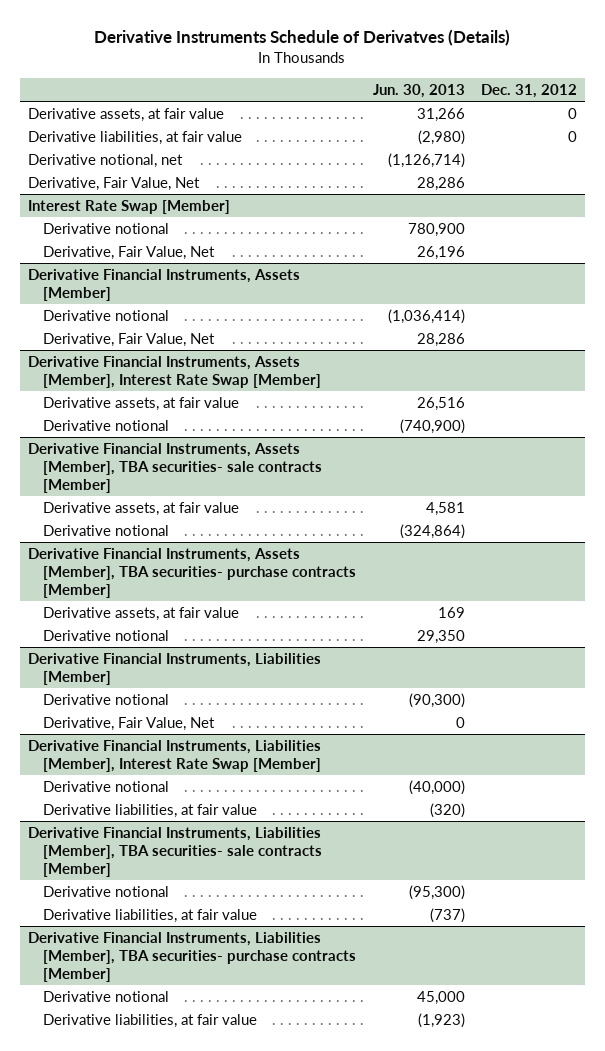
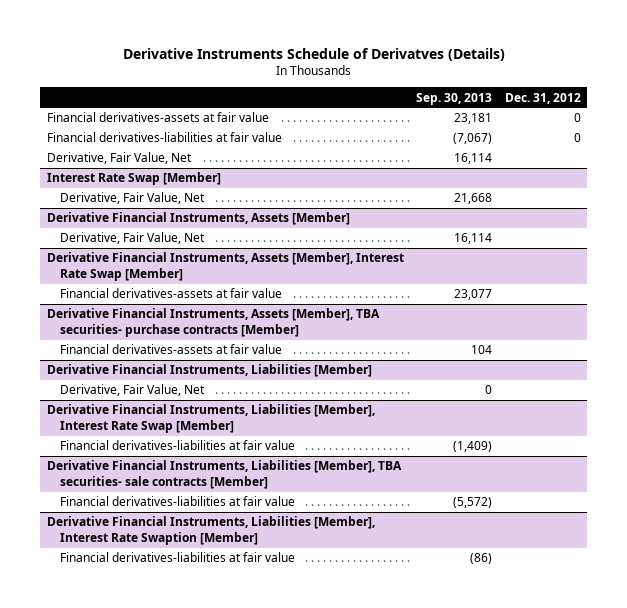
- | Jun. 30, 2013 | Dec. 31, 2012
+ | Sep. 30, 2013 | Dec. 31, 2012
- Derivative assets, at fair value | 31,266 | 0
- Derivative liabilities, at fair value | (2,980) | 0
- Derivative notional, net | (1,126,714) |
+ Financial derivatives-assets at fair value | 23,181 | 0
+ Financial derivatives-liabilities at fair value | (7,067) | 0
@ Interest Rate Swap [Member]
- Derivative notional | 780,900 |
@ Derivative Financial Instruments, Assets [Member]
- Derivative notional | (1,036,414) |
@ Derivative Financial Instruments, Assets [Member], Interest Rate Swap [Member]
- Derivative assets, at fair value | 26,516 |
- Derivative notional | (740,900) |
- Derivative Financial Instruments, Assets [Member], TBA securities- sale contracts [Member]
- Derivative assets, at fair value | 4,581 |
- Derivative notional | (324,864) |
@ Derivative Financial Instruments, Assets [Member], Interest Rate Swap [Member]
+ Financial derivatives-assets at fair value | 23,077 |
@ Derivative Financial Instruments, Assets [Member], TBA securities- purchase contracts [Member]
- Derivative assets, at fair value | 169 |
- Derivative notional | 29,350 |
+ Financial derivatives-assets at fair value | 104 |
@ Derivative Financial Instruments, Liabilities [Member]
- Derivative notional | (90,300) |
@ Derivative Financial Instruments, Liabilities [Member], Interest Rate Swap [Member]
- Derivative notional | (40,000) |
- Derivative liabilities, at fair value | (320) |
+ Financial derivatives-liabilities at fair value | (1,409) |
@ Derivative Financial Instruments, Liabilities [Member], TBA securities- sale contracts [Member]
- Derivative notional | (95,300) |
- Derivative liabilities, at fair value | (737) |
- Derivative Financial Instruments, Liabilities [Member], TBA securities- purchase contracts [Member]
- Derivative notional | 45,000 |
- Derivative liabilities, at fair value | (1,923) |
@ Derivative Financial Instruments, Liabilities [Member], TBA securities- sale contracts [Member]
+ Financial derivatives-liabilities at fair value | (5,572) |
+ Derivative Financial Instruments, Liabilities [Member], Interest Rate Swaption [Member]
+ Financial derivatives-liabilities at fair value | (86) |

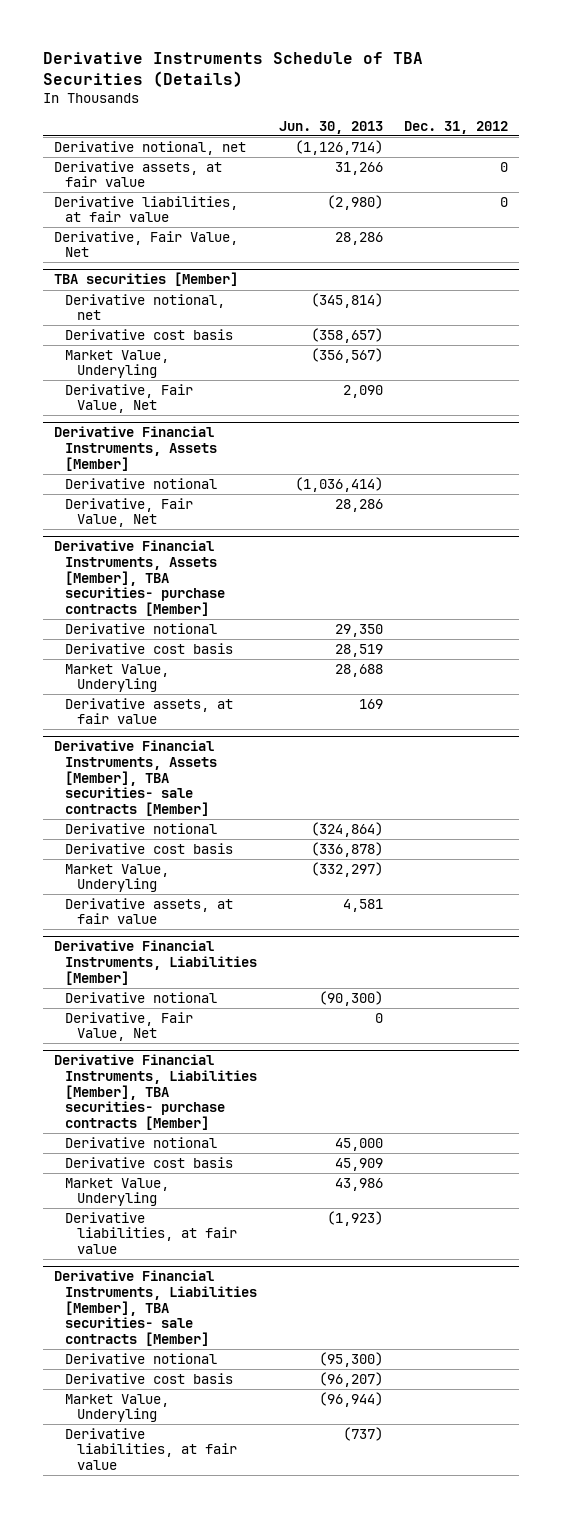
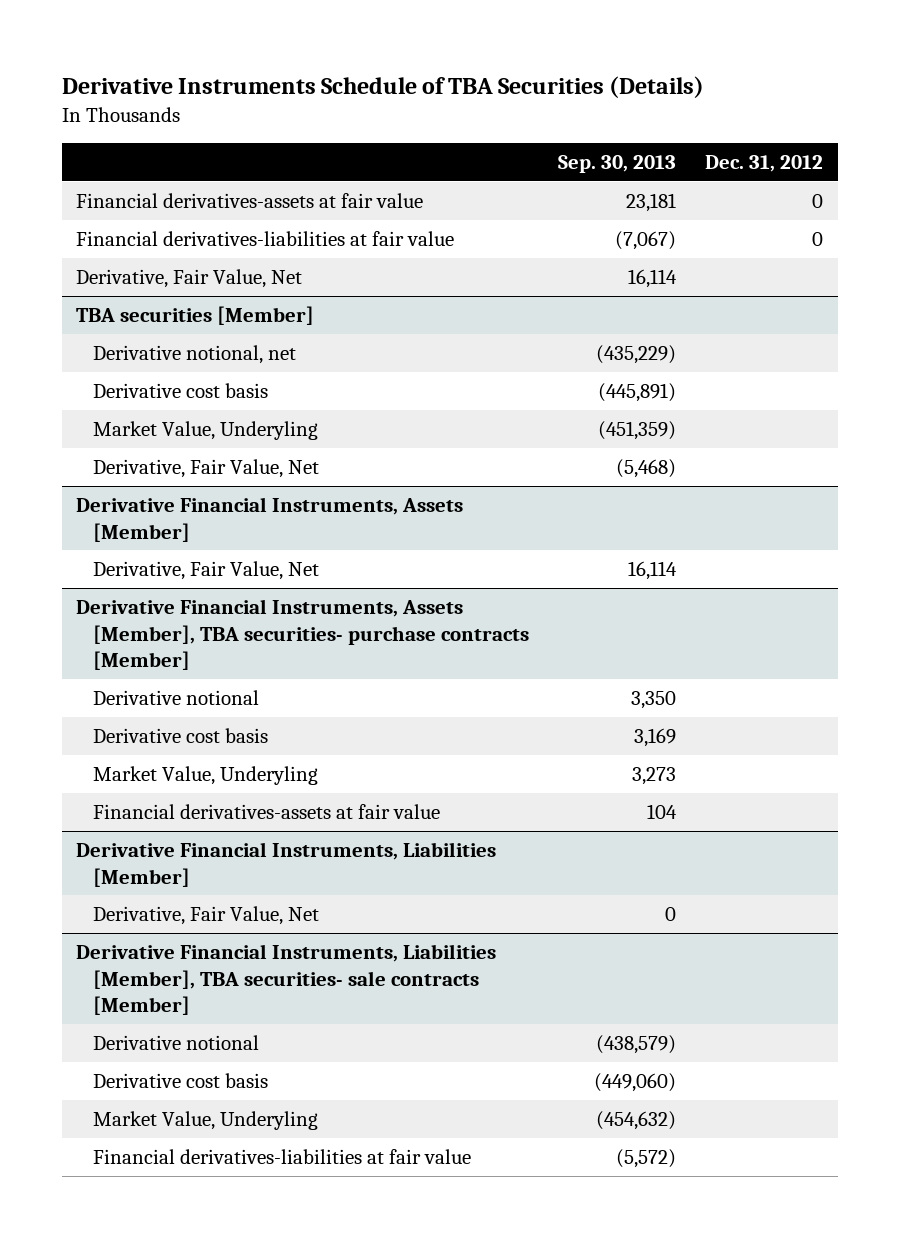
- | Jun. 30, 2013 | Dec. 31, 2012
+ | Sep. 30, 2013 | Dec. 31, 2012
- Derivative notional, net | (1,126,714) |
- Derivative assets, at fair value | 31,266 | 0
- Derivative liabilities, at fair value | (2,980) | 0
+ Financial derivatives-assets at fair value | 23,181 | 0
+ Financial derivatives-liabilities at fair value | (7,067) | 0
@ Derivative Financial Instruments, Assets [Member]
- Derivative notional | (1,036,414) |
@ Derivative Financial Instruments, Assets [Member], TBA securities- purchase contracts [Member]
- Derivative assets, at fair value | 169 |
- Derivative Financial Instruments, Assets [Member], TBA securities- sale contracts [Member]
- Derivative notional | (324,864) |
- Derivative cost basis | (336,878) |
- Market Value, Underyling | (332,297) |
- Derivative assets, at fair value | 4,581 |
@ Derivative Financial Instruments, Assets [Member], TBA securities- purchase contracts [Member]
+ Financial derivatives-assets at fair value | 104 |
@ Derivative Financial Instruments, Liabilities [Member]
- Derivative notional | (90,300) |
- Derivative Financial Instruments, Liabilities [Member], TBA securities- purchase contracts [Member]
- Derivative notional | 45,000 |
- Derivative cost basis | 45,909 |
- Market Value, Underyling | 43,986 |
- Derivative liabilities, at fair value | (1,923) |
@ Derivative Financial Instruments, Liabilities [Member], TBA securities- sale contracts [Member]
- Derivative liabilities, at fair value | (737) |
+ Financial derivatives-liabilities at fair value | (5,572) |

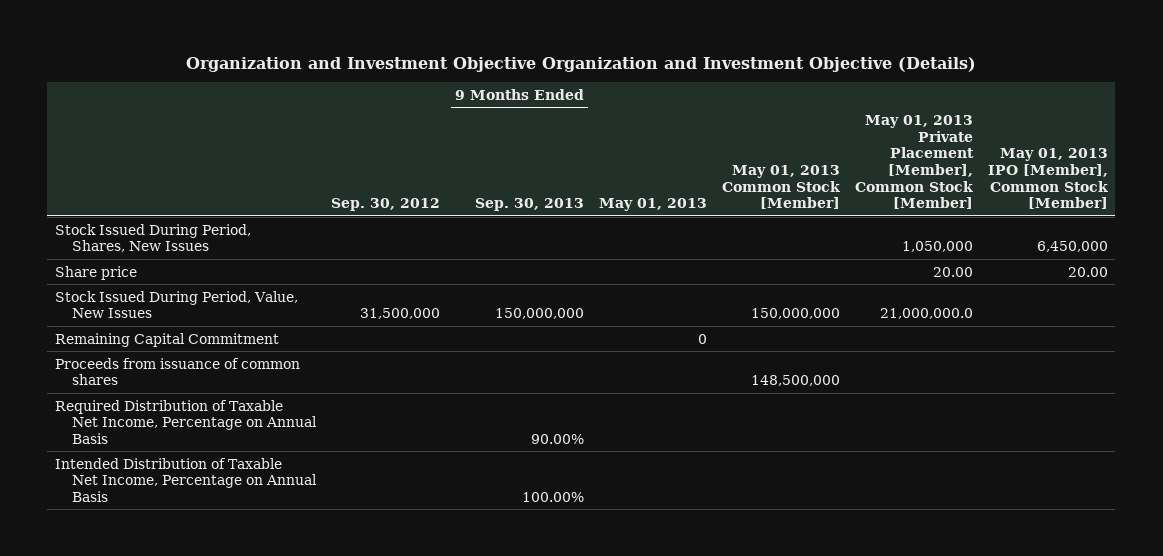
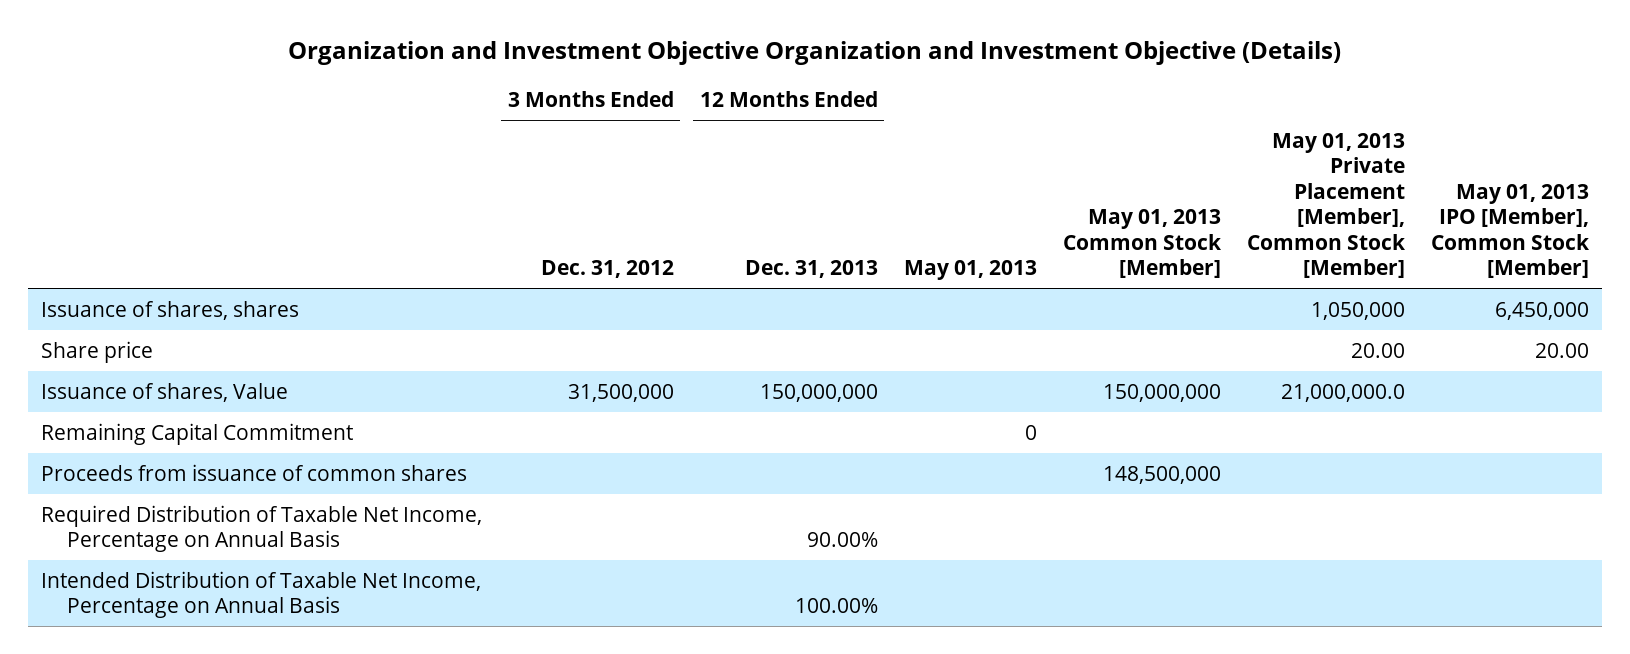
- | Sep. 30, 2012 | 9 Months Ended Sep. 30, 2013 | May 01, 2013 | May 01, 2013 Common Stock [Member] | May 01, 2013 Private Placement [Member], Common Stock [Member] | May 01, 2013 IPO [Member], Common Stock [Member]
+ | 3 Months Ended Dec. 31, 2012 | 12 Months Ended Dec. 31, 2013 | May 01, 2013 | May 01, 2013 Common Stock [Member] | May 01, 2013 Private Placement [Member], Common Stock [Member] | May 01, 2013 IPO [Member], Common Stock [Member]
- Stock Issued During Period, Shares, New Issues | | | | | 1,050,000 | 6,450,000
+ Issuance of shares, shares | | | | | 1,050,000 | 6,450,000
- Stock Issued During Period, Value, New Issues | 31,500,000 | 150,000,000 | | 150,000,000 | 21,000,000.0 |
+ Issuance of shares, Value | 31,500,000 | 150,000,000 | | 150,000,000 | 21,000,000.0 |

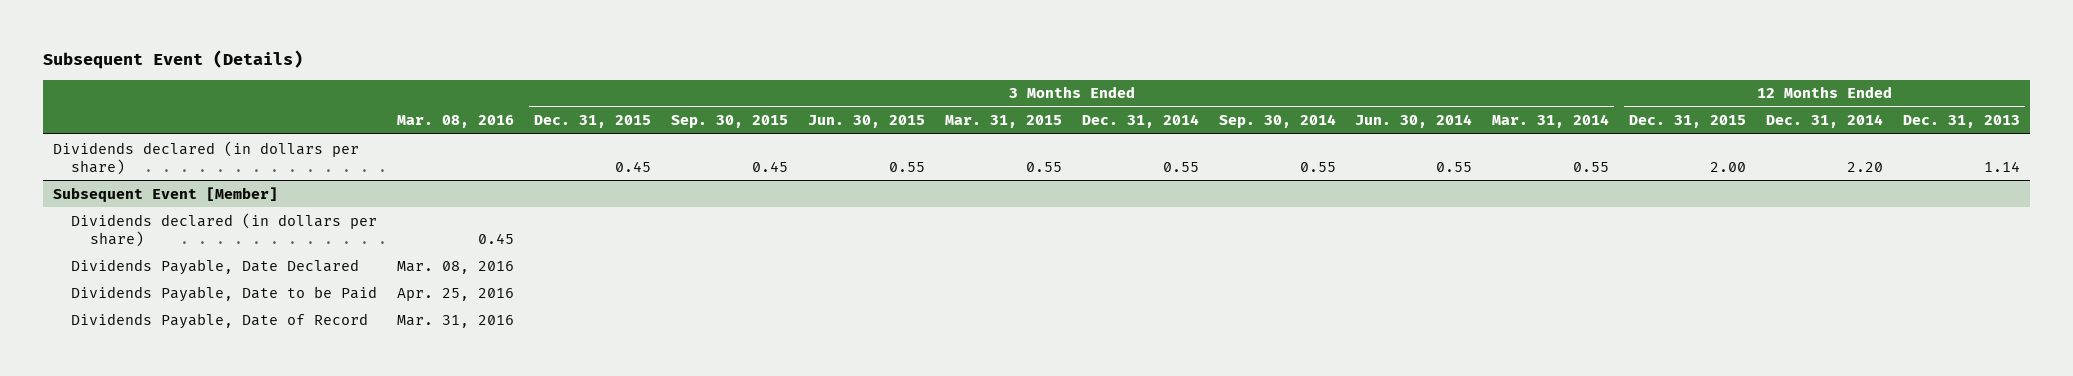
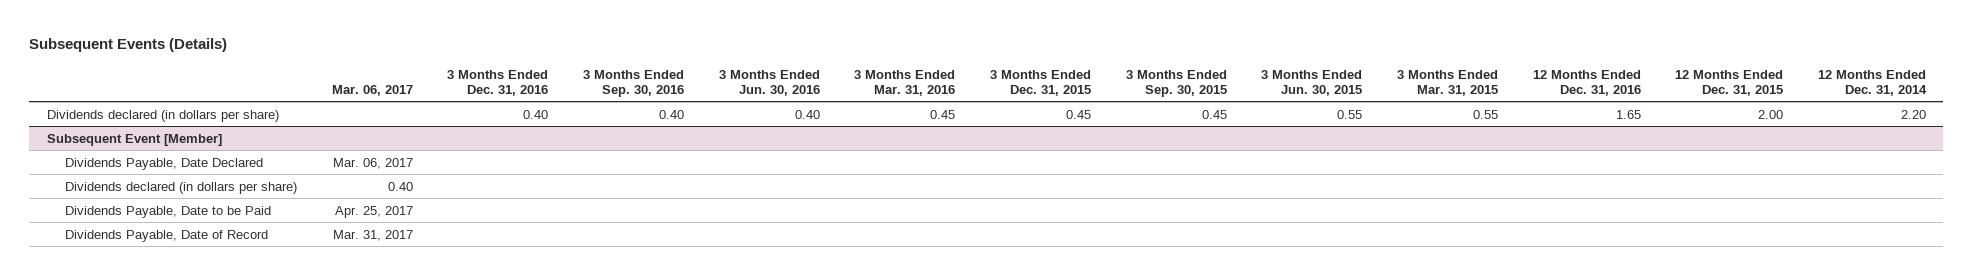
- Subsequent Event (Details)
+ Subsequent Events (Details)
- | Mar. 08, 2016 | 3 Months Ended Dec. 31, 2015 | 3 Months Ended Sep. 30, 2015 | 3 Months Ended Jun. 30, 2015 | 3 Months Ended Mar. 31, 2015 | 3 Months Ended Dec. 31, 2014 | 3 Months Ended Sep. 30, 2014 | 3 Months Ended Jun. 30, 2014 | 3 Months Ended Mar. 31, 2014 | 12 Months Ended Dec. 31, 2015 | 12 Months Ended Dec. 31, 2014 | 12 Months Ended Dec. 31, 2013
+ | Mar. 06, 2017 | 3 Months Ended Dec. 31, 2016 | 3 Months Ended Sep. 30, 2016 | 3 Months Ended Jun. 30, 2016 | 3 Months Ended Mar. 31, 2016 | 3 Months Ended Dec. 31, 2015 | 3 Months Ended Sep. 30, 2015 | 3 Months Ended Jun. 30, 2015 | 3 Months Ended Mar. 31, 2015 | 12 Months Ended Dec. 31, 2016 | 12 Months Ended Dec. 31, 2015 | 12 Months Ended Dec. 31, 2014
@ Subsequent Event [Member]
moved down: Dividends declared (in dollars per share) | 0.40 | | | | | | | | | | |

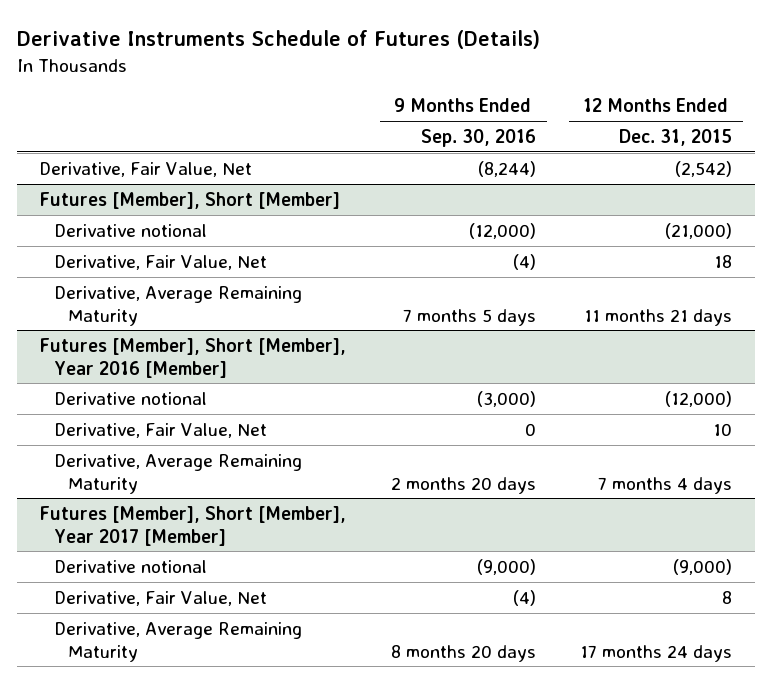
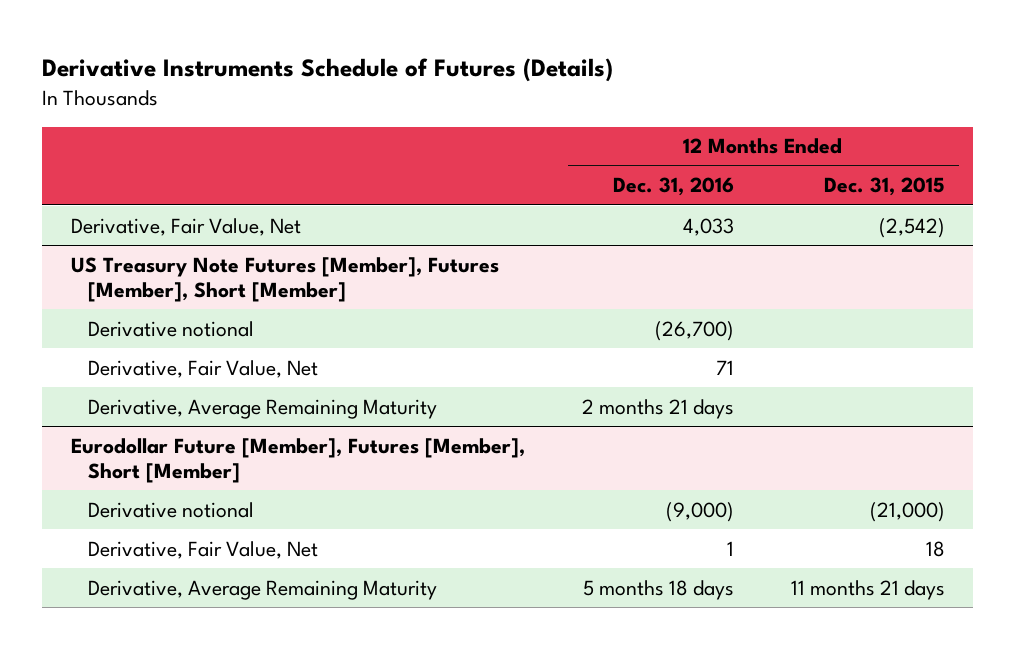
- | 9 Months Ended Sep. 30, 2016 | 12 Months Ended Dec. 31, 2015
+ | 12 Months Ended Dec. 31, 2016 | 12 Months Ended Dec. 31, 2015
- Futures [Member], Short [Member]
+ US Treasury Note Futures [Member], Futures [Member], Short [Member]
+ Derivative notional | (26,700) |
+ Derivative, Fair Value, Net | 71 |
+ Derivative, Average Remaining Maturity | 2 months 21 days |
+ Eurodollar Future [Member], Futures [Member], Short [Member]
- Futures [Member], Short [Member], Year 2016 [Member]
- Derivative notional | (3,000) | (12,000)
- Derivative, Fair Value, Net | 0 | 10
- Derivative, Average Remaining Maturity | 2 months 20 days | 7 months 4 days
- Futures [Member], Short [Member], Year 2017 [Member]
- Derivative notional | (9,000) | (9,000)
- Derivative, Fair Value, Net | (4) | 8
- Derivative, Average Remaining Maturity | 8 months 20 days | 17 months 24 days

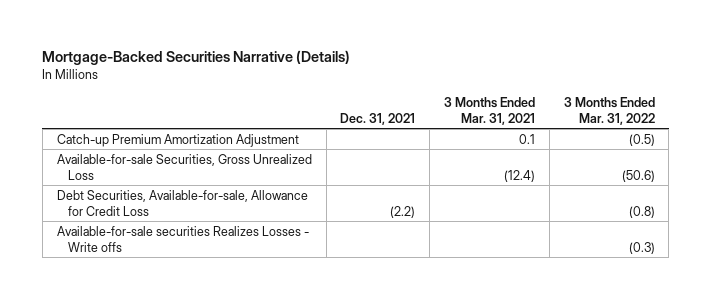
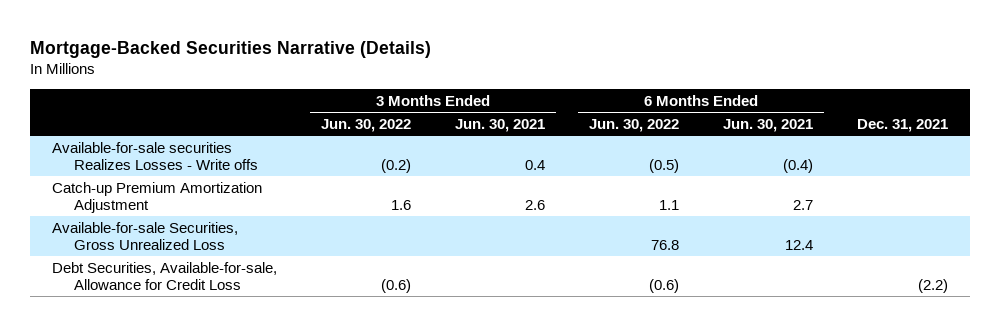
- | Dec. 31, 2021 | 3 Months Ended Mar. 31, 2021 | 3 Months Ended Mar. 31, 2022
+ | 3 Months Ended Jun. 30, 2022 | 3 Months Ended Jun. 30, 2021 | 6 Months Ended Jun. 30, 2022 | 6 Months Ended Jun. 30, 2021 | Dec. 31, 2021
moved up: Available-for-sale securities Realizes Losses - Write offs | (0.2) | 0.4 | (0.5) | (0.4) |

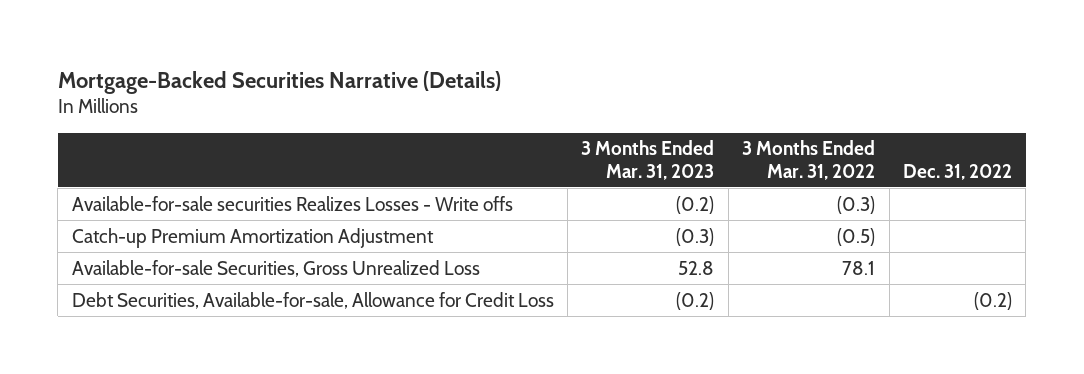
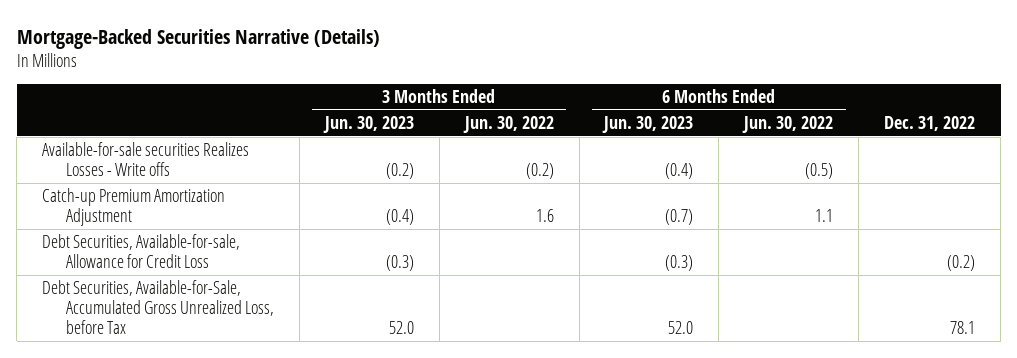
- | 3 Months Ended Mar. 31, 2023 | 3 Months Ended Mar. 31, 2022 | Dec. 31, 2022
+ | 3 Months Ended Jun. 30, 2023 | 3 Months Ended Jun. 30, 2022 | 6 Months Ended Jun. 30, 2023 | 6 Months Ended Jun. 30, 2022 | Dec. 31, 2022
- Available-for-sale Securities, Gross Unrealized Loss | 52.8 | 78.1 |
+ Debt Securities, Available-for-Sale, Accumulated Gross Unrealized Loss, before Tax | 52.0 | | 52.0 | | 78.1

